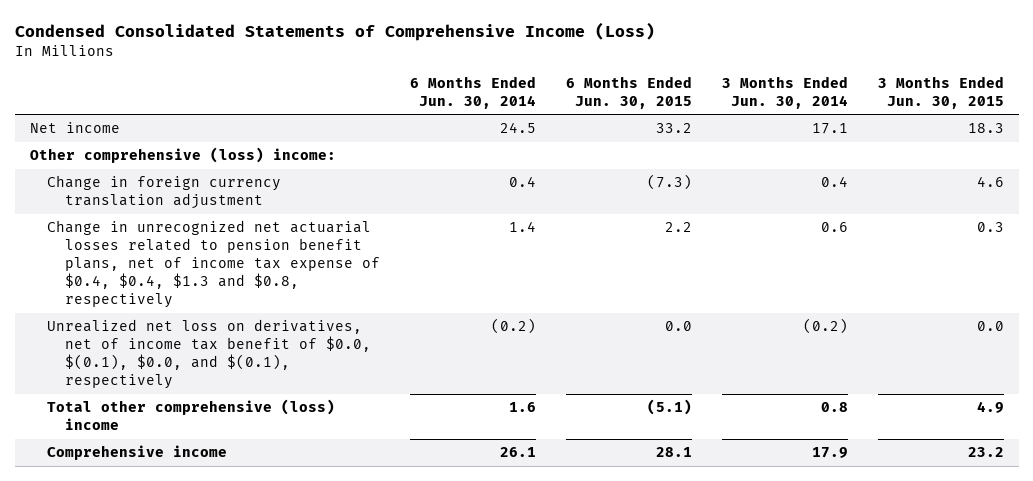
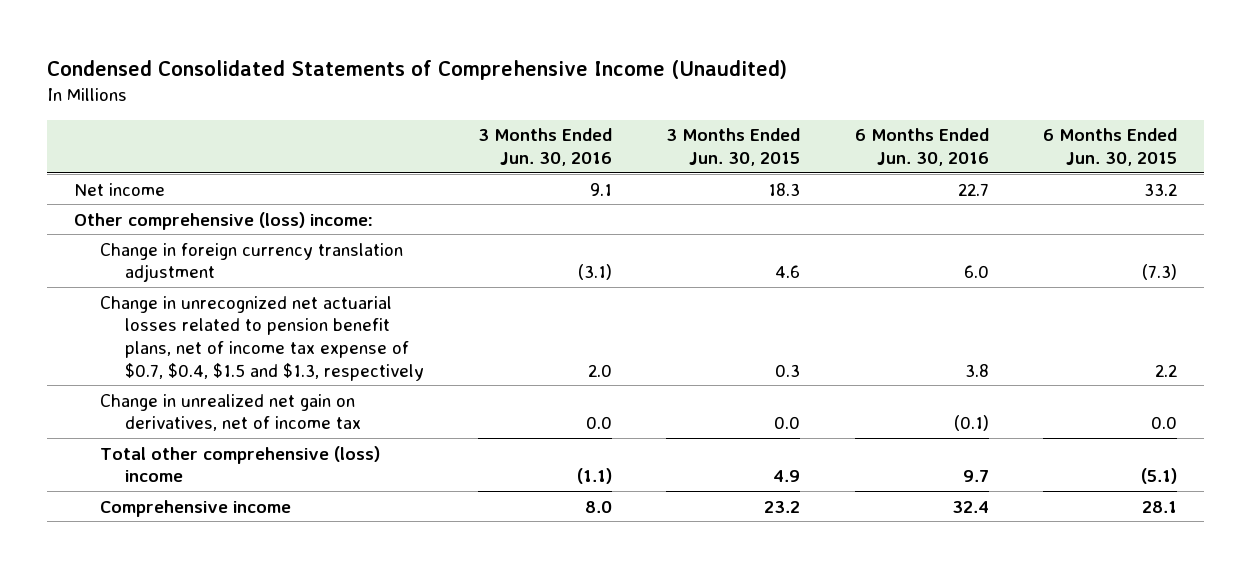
- Condensed Consolidated Statements of Comprehensive Income (Loss)
+ Condensed Consolidated Statements of Comprehensive Income (Unaudited)
- | 6 Months Ended Jun. 30, 2014 | 6 Months Ended Jun. 30, 2015 | 3 Months Ended Jun. 30, 2014 | 3 Months Ended Jun. 30, 2015
+ | 3 Months Ended Jun. 30, 2016 | 3 Months Ended Jun. 30, 2015 | 6 Months Ended Jun. 30, 2016 | 6 Months Ended Jun. 30, 2015
- Change in unrecognized net actuarial losses related to pension benefit plans, net of income tax expense of $0.4, $0.4, $1.3 and $0.8, respectively | 1.4 | 2.2 | 0.6 | 0.3
- Unrealized net loss on derivatives, net of income tax benefit of $0.0, $(0.1), $0.0, and $(0.1), respectively | (0.2) | 0.0 | (0.2) | 0.0
+ Change in unrecognized net actuarial losses related to pension benefit plans, net of income tax expense of $0.7, $0.4, $1.5 and $1.3, respectively | 2.0 | 0.3 | 3.8 | 2.2
+ Change in unrealized net gain on derivatives, net of income tax | 0.0 | 0.0 | (0.1) | 0.0

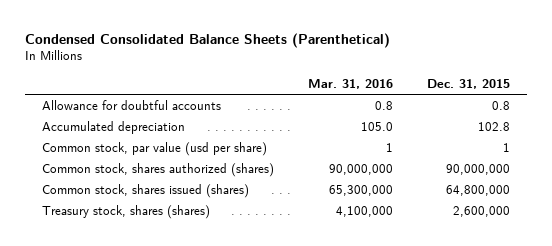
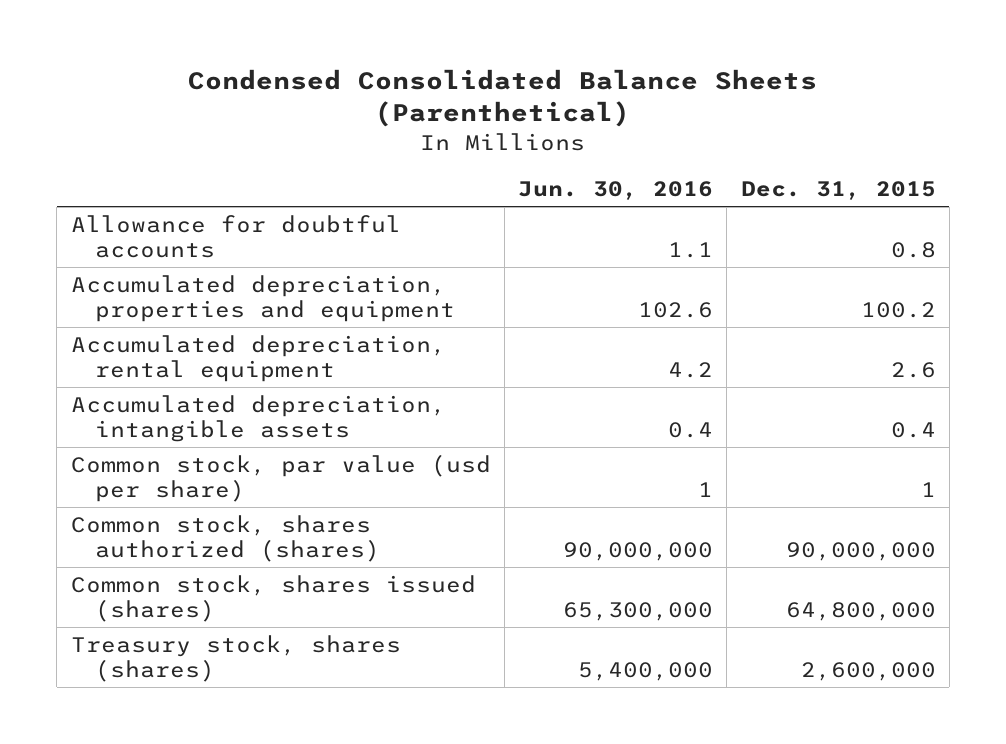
- | Mar. 31, 2016 | Dec. 31, 2015
+ | Jun. 30, 2016 | Dec. 31, 2015
- Accumulated depreciation | 105.0 | 102.8
+ Accumulated depreciation, properties and equipment | 102.6 | 100.2
+ Accumulated depreciation, rental equipment | 4.2 | 2.6
+ Accumulated depreciation, intangible assets | 0.4 | 0.4

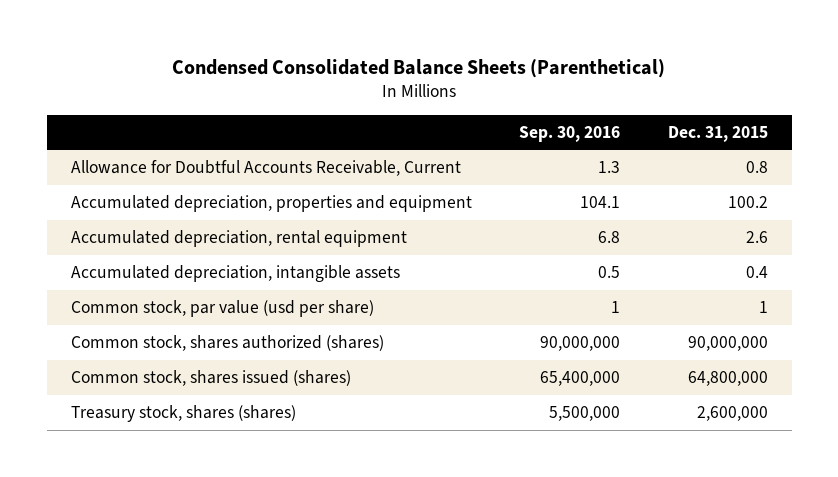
- | Jun. 30, 2016 | Dec. 31, 2015
+ | Sep. 30, 2016 | Dec. 31, 2015
- Allowance for doubtful accounts | 1.1 | 0.8
+ Allowance for Doubtful Accounts Receivable, Current | 1.3 | 0.8

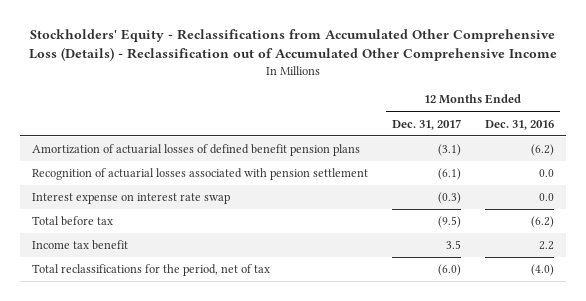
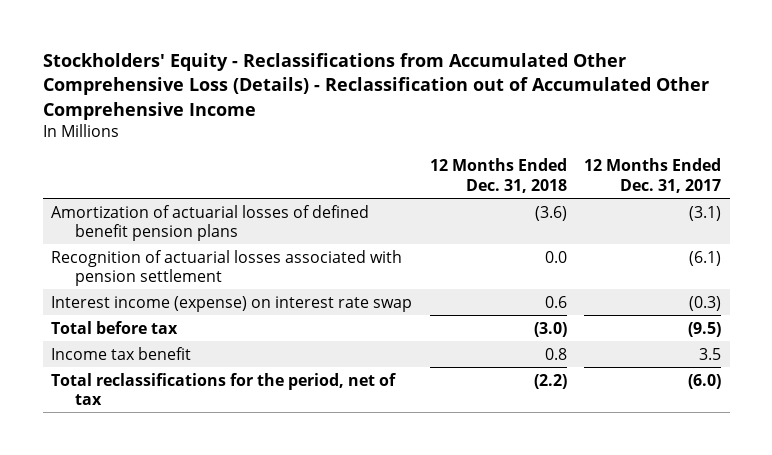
- | 12 Months Ended Dec. 31, 2017 | 12 Months Ended Dec. 31, 2016
+ | 12 Months Ended Dec. 31, 2018 | 12 Months Ended Dec. 31, 2017
- Interest expense on interest rate swap | (0.3) | 0.0
+ Interest income (expense) on interest rate swap | 0.6 | (0.3)

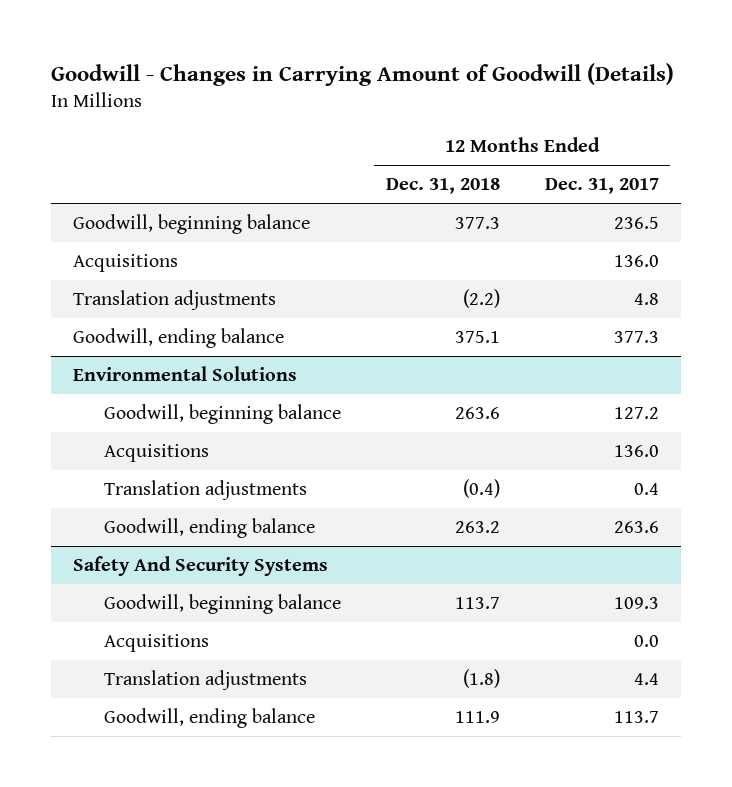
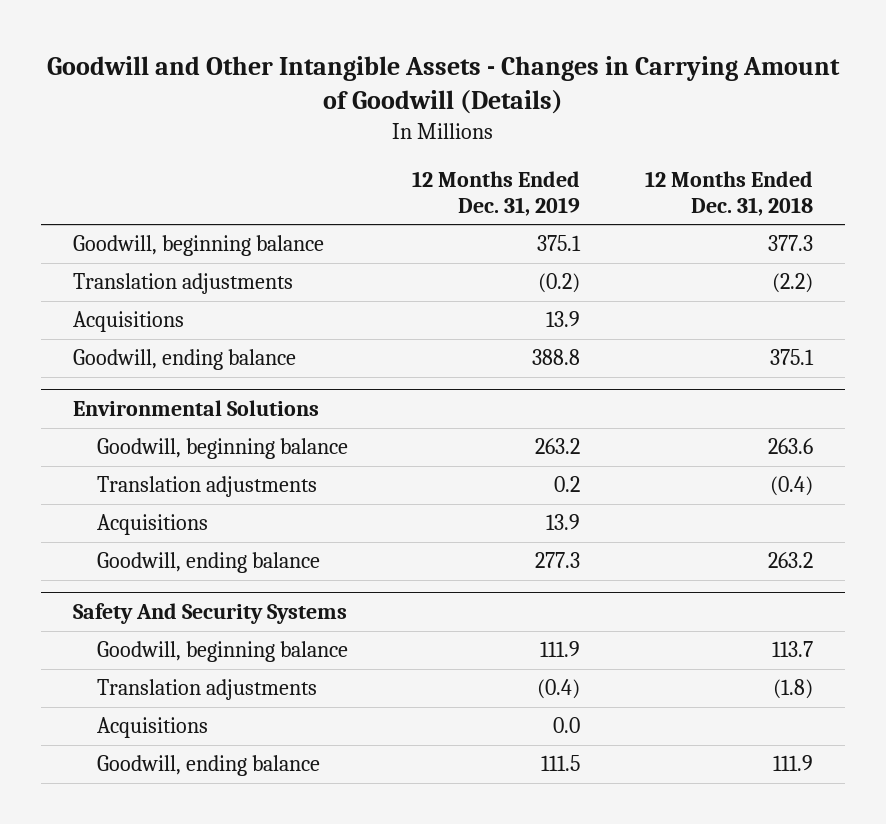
- Goodwill - Changes in Carrying Amount of Goodwill (Details)
+ Goodwill and Other Intangible Assets - Changes in Carrying Amount of Goodwill (Details)
- | 12 Months Ended Dec. 31, 2018 | 12 Months Ended Dec. 31, 2017
+ | 12 Months Ended Dec. 31, 2019 | 12 Months Ended Dec. 31, 2018
moved down: Acquisitions | 13.9 |
@ Environmental Solutions
moved down: Acquisitions | 13.9 |
@ Safety And Security Systems
moved down: Acquisitions | 0.0 |

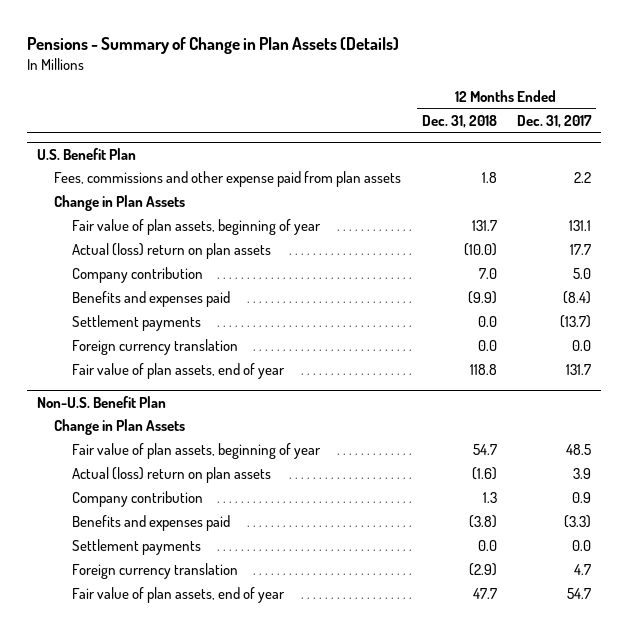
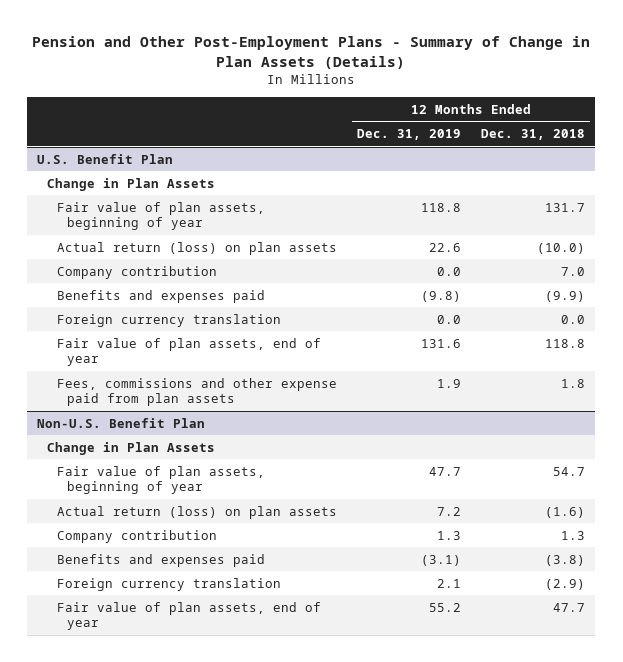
- Pensions - Summary of Change in Plan Assets (Details)
+ Pension and Other Post-Employment Plans - Summary of Change in Plan Assets (Details)
- | 12 Months Ended Dec. 31, 2018 | 12 Months Ended Dec. 31, 2017
+ | 12 Months Ended Dec. 31, 2019 | 12 Months Ended Dec. 31, 2018
@ U.S. Benefit Plan
- Actual (loss) return on plan assets | (10.0) | 17.7
+ Actual return (loss) on plan assets | 22.6 | (10.0)
- Settlement payments | 0.0 | (13.7)
moved down: Fees, commissions and other expense paid from plan assets | 1.9 | 1.8
@ Non-U.S. Benefit Plan
- Actual (loss) return on plan assets | (1.6) | 3.9
+ Actual return (loss) on plan assets | 7.2 | (1.6)
- Settlement payments | 0.0 | 0.0

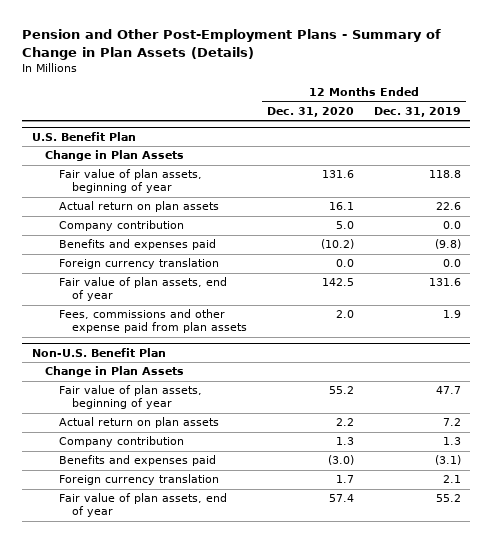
- | 12 Months Ended Dec. 31, 2019 | 12 Months Ended Dec. 31, 2018
+ | 12 Months Ended Dec. 31, 2020 | 12 Months Ended Dec. 31, 2019
@ U.S. Benefit Plan
- Actual return (loss) on plan assets | 22.6 | (10.0)
+ Actual return on plan assets | 16.1 | 22.6
@ Non-U.S. Benefit Plan
- Actual return (loss) on plan assets | 7.2 | (1.6)
+ Actual return on plan assets | 2.2 | 7.2

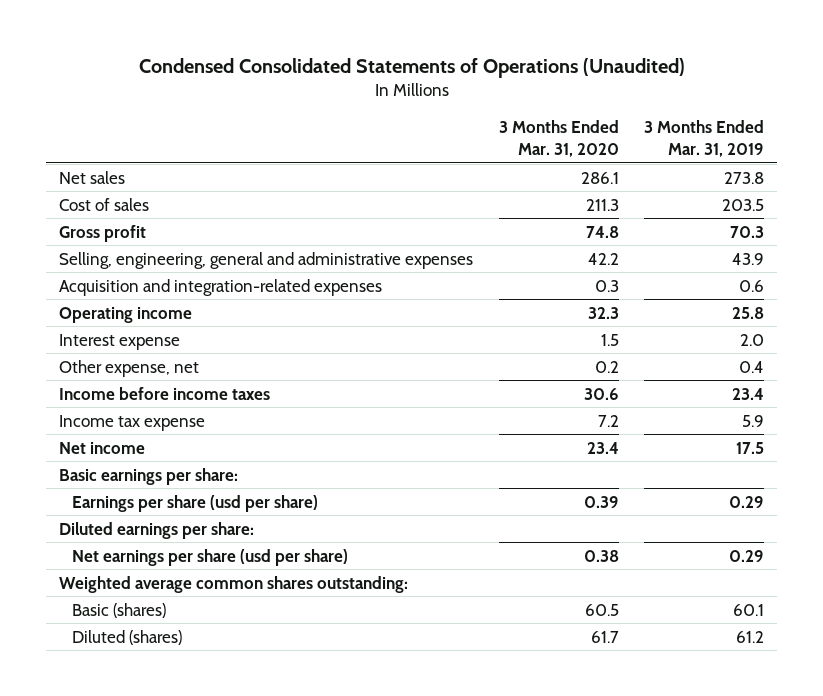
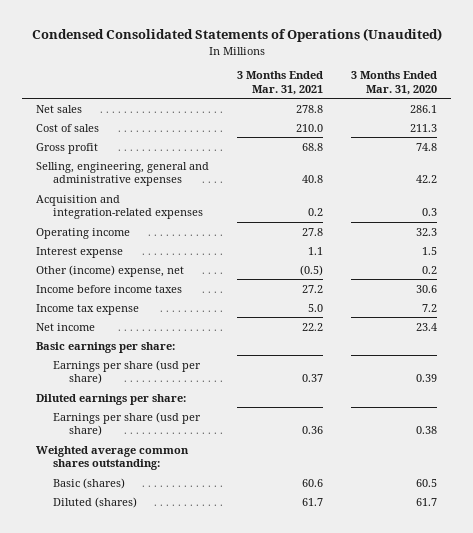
- | 3 Months Ended Mar. 31, 2020 | 3 Months Ended Mar. 31, 2019
+ | 3 Months Ended Mar. 31, 2021 | 3 Months Ended Mar. 31, 2020
- Other expense, net | 0.2 | 0.4
+ Other (income) expense, net | (0.5) | 0.2
- Net earnings per share (usd per share) | 0.38 | 0.29
+ Earnings per share (usd per share) | 0.36 | 0.38

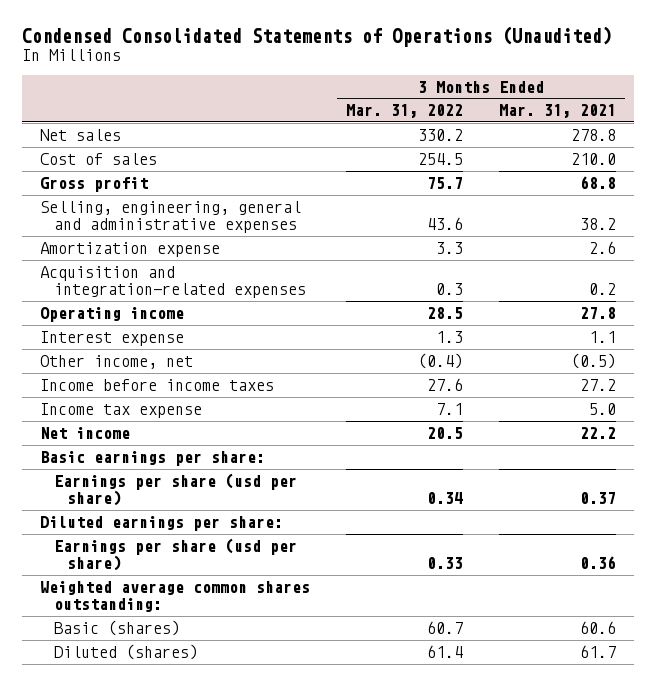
- | 3 Months Ended Mar. 31, 2021 | 3 Months Ended Mar. 31, 2020
+ | 3 Months Ended Mar. 31, 2022 | 3 Months Ended Mar. 31, 2021
- Selling, engineering, general and administrative expenses | 40.8 | 42.2
+ Selling, engineering, general and administrative expenses | 43.6 | 38.2
+ Amortization expense | 3.3 | 2.6
- Other (income) expense, net | (0.5) | 0.2
+ Other income, net | (0.4) | (0.5)

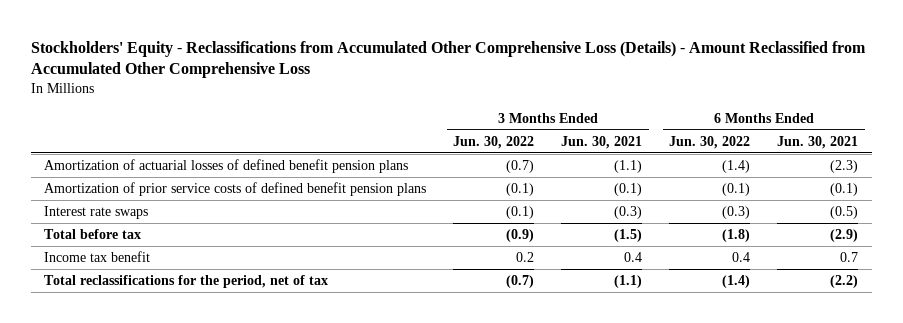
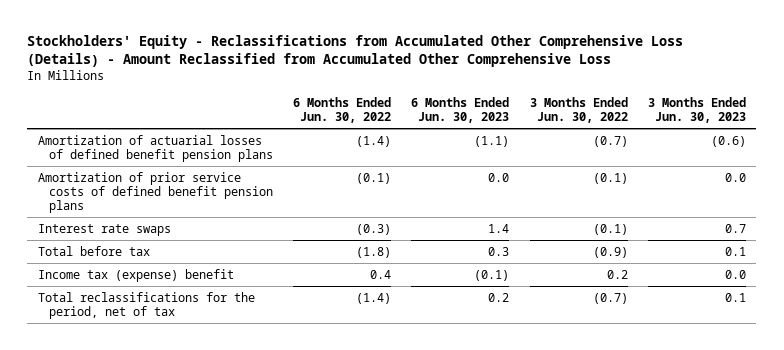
- | 3 Months Ended Jun. 30, 2022 | 3 Months Ended Jun. 30, 2021 | 6 Months Ended Jun. 30, 2022 | 6 Months Ended Jun. 30, 2021
+ | 6 Months Ended Jun. 30, 2022 | 6 Months Ended Jun. 30, 2023 | 3 Months Ended Jun. 30, 2022 | 3 Months Ended Jun. 30, 2023
- Income tax benefit | 0.2 | 0.4 | 0.4 | 0.7
+ Income tax (expense) benefit | 0.4 | (0.1) | 0.2 | 0.0

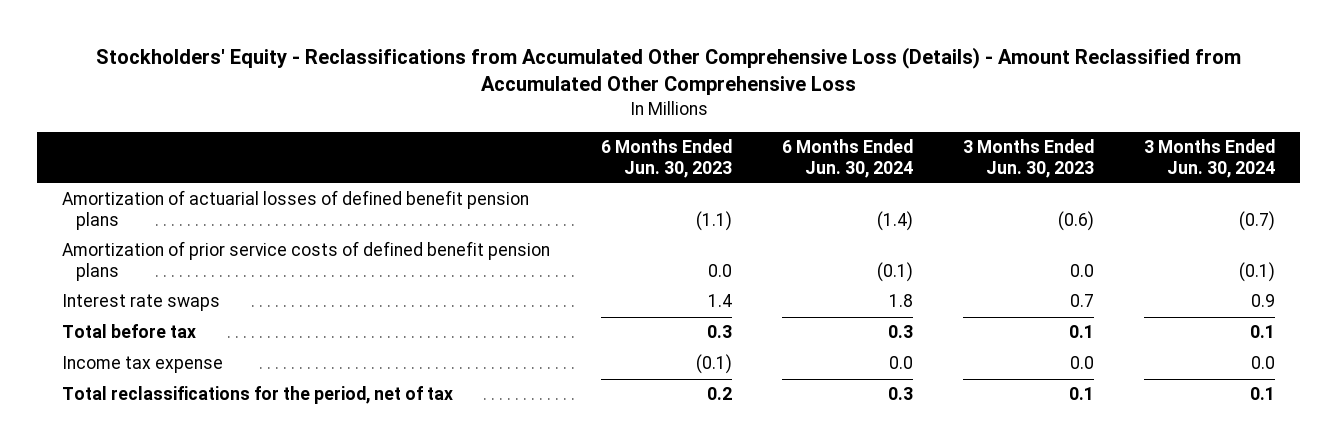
- | 6 Months Ended Jun. 30, 2022 | 6 Months Ended Jun. 30, 2023 | 3 Months Ended Jun. 30, 2022 | 3 Months Ended Jun. 30, 2023
+ | 6 Months Ended Jun. 30, 2023 | 6 Months Ended Jun. 30, 2024 | 3 Months Ended Jun. 30, 2023 | 3 Months Ended Jun. 30, 2024
- Income tax (expense) benefit | 0.4 | (0.1) | 0.2 | 0.0
+ Income tax expense | (0.1) | 0.0 | 0.0 | 0.0

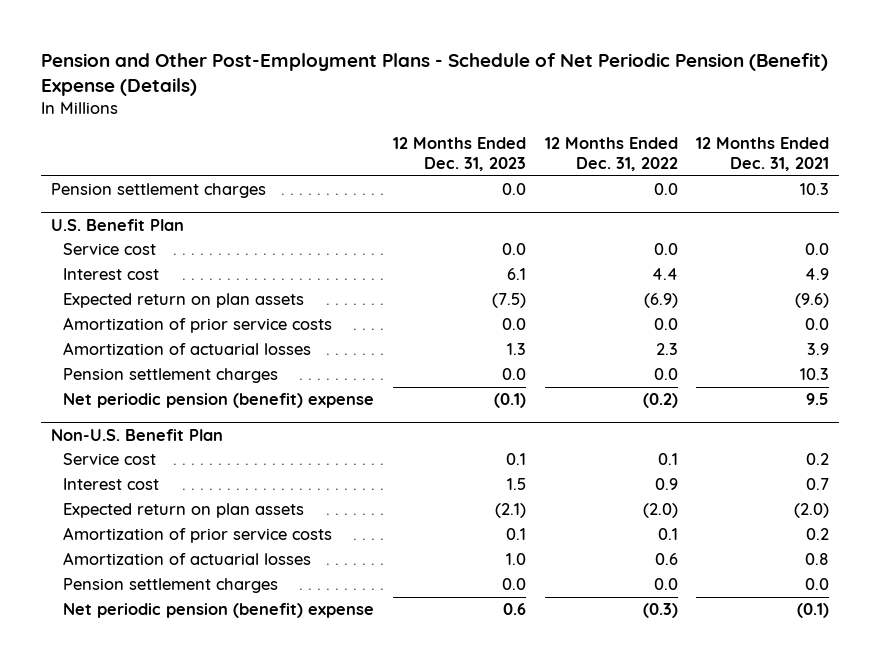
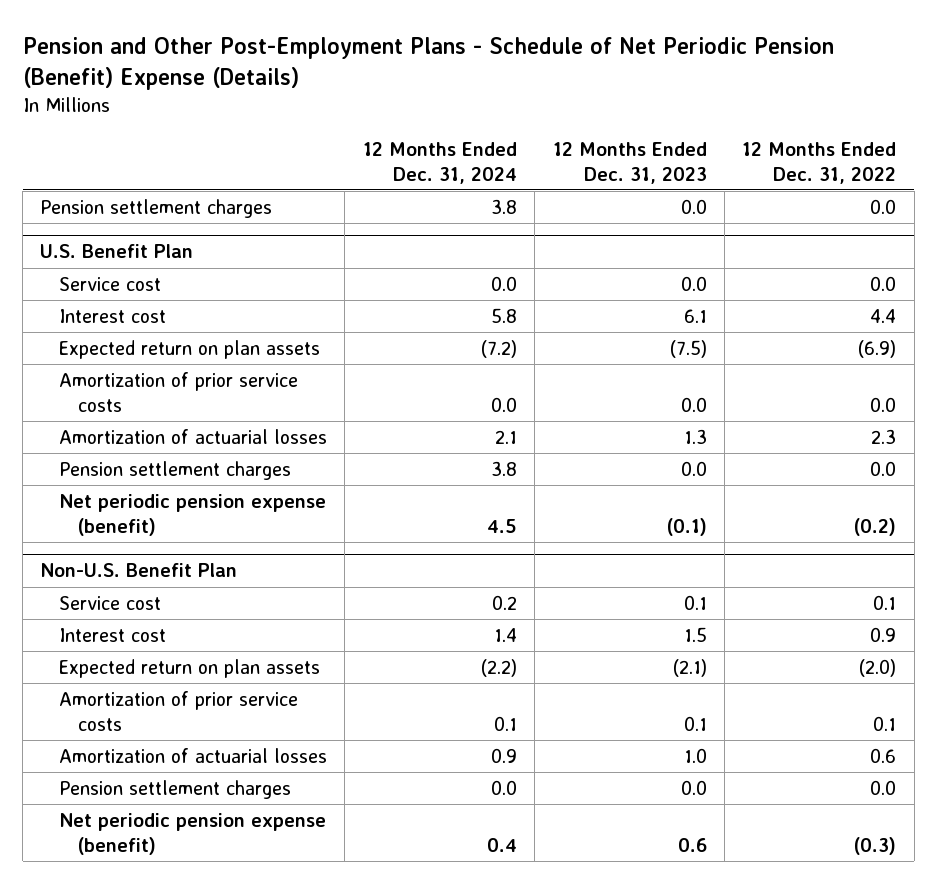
- | 12 Months Ended Dec. 31, 2023 | 12 Months Ended Dec. 31, 2022 | 12 Months Ended Dec. 31, 2021
+ | 12 Months Ended Dec. 31, 2024 | 12 Months Ended Dec. 31, 2023 | 12 Months Ended Dec. 31, 2022
@ U.S. Benefit Plan
- Net periodic pension (benefit) expense | (0.1) | (0.2) | 9.5
+ Net periodic pension expense (benefit) | 4.5 | (0.1) | (0.2)
@ Non-U.S. Benefit Plan
- Net periodic pension (benefit) expense | 0.6 | (0.3) | (0.1)
+ Net periodic pension expense (benefit) | 0.4 | 0.6 | (0.3)

